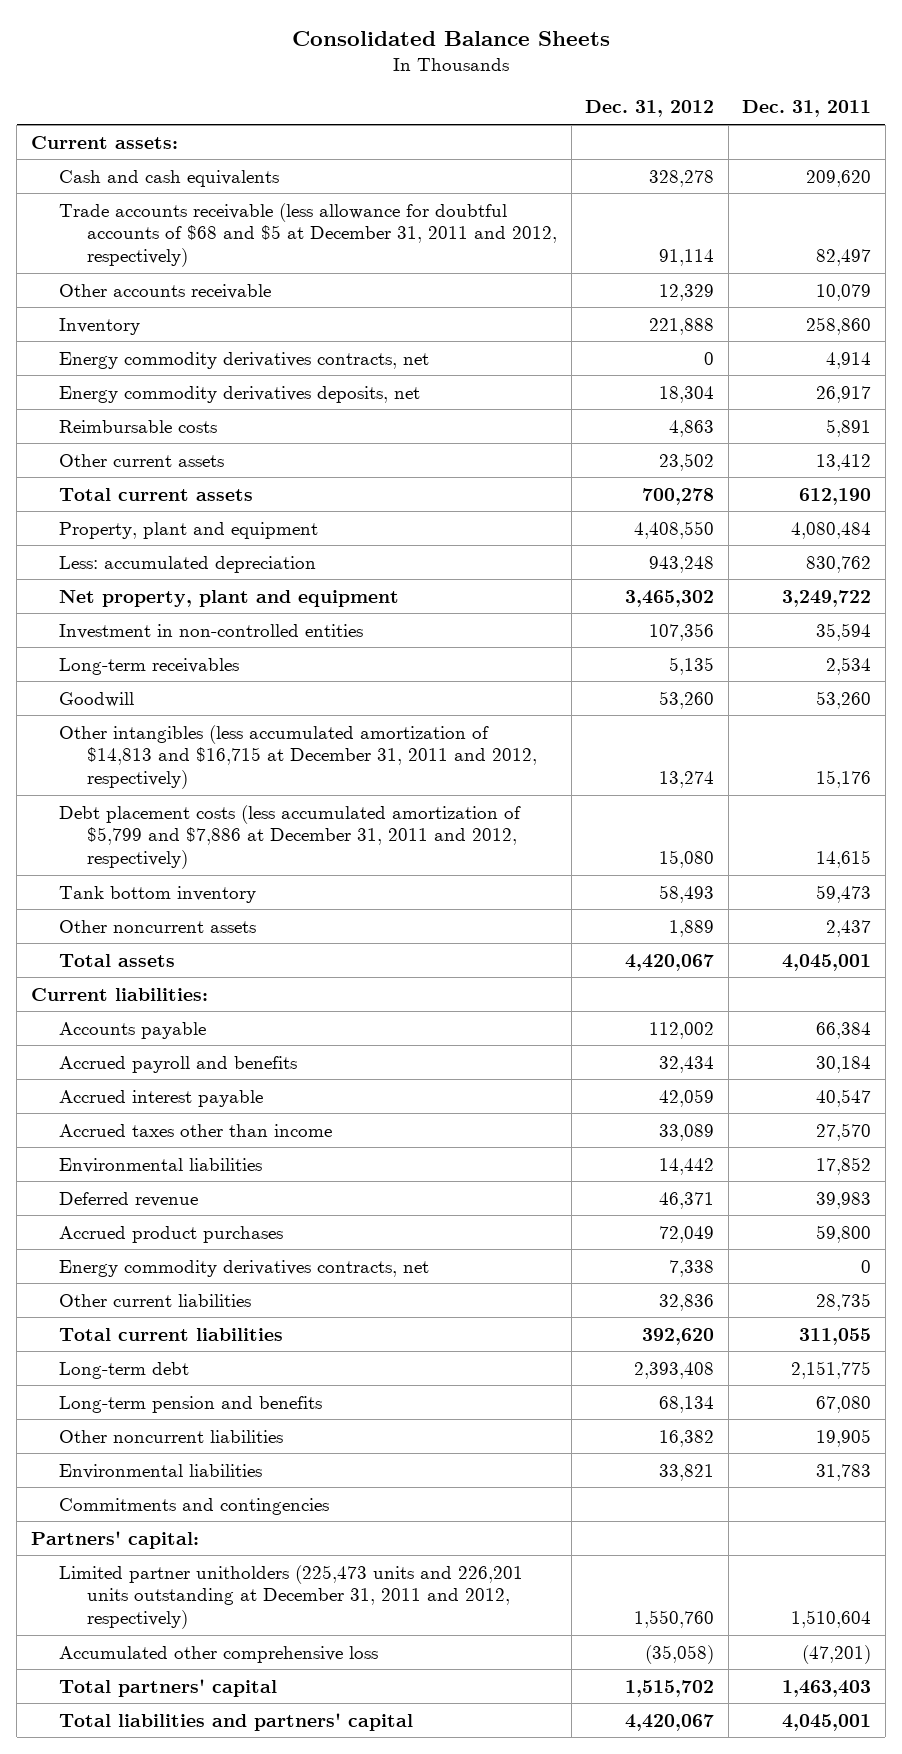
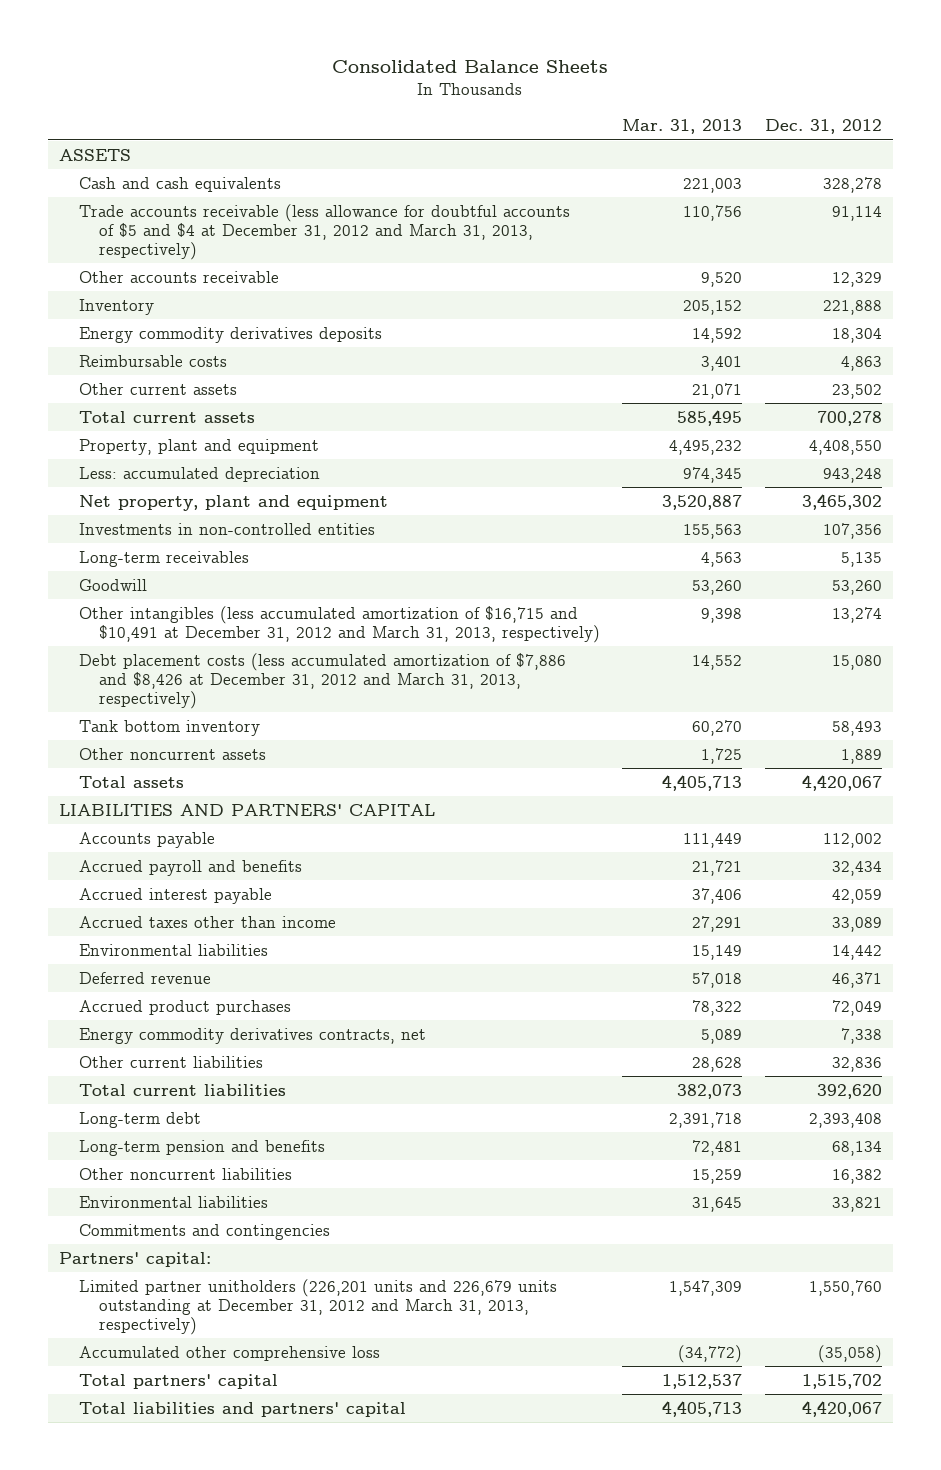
- | Dec. 31, 2012 | Dec. 31, 2011
+ | Mar. 31, 2013 | Dec. 31, 2012
- Current assets:
+ ASSETS
- Trade accounts receivable (less allowance for doubtful accounts of $68 and $5 at December 31, 2011 and 2012, respectively) | 91,114 | 82,497
+ Trade accounts receivable (less allowance for doubtful accounts of $5 and $4 at December 31, 2012 and March 31, 2013, respectively) | 110,756 | 91,114
- Energy commodity derivatives contracts, net | 0 | 4,914
- Energy commodity derivatives deposits, net | 18,304 | 26,917
+ Energy commodity derivatives deposits | 14,592 | 18,304
- Investment in non-controlled entities | 107,356 | 35,594
+ Investments in non-controlled entities | 155,563 | 107,356
- Other intangibles (less accumulated amortization of $14,813 and $16,715 at December 31, 2011 and 2012, respectively) | 13,274 | 15,176
- Debt placement costs (less accumulated amortization of $5,799 and $7,886 at December 31, 2011 and 2012, respectively) | 15,080 | 14,615
+ Other intangibles (less accumulated amortization of $16,715 and $10,491 at December 31, 2012 and March 31, 2013, respectively) | 9,398 | 13,274
+ Debt placement costs (less accumulated amortization of $7,886 and $8,426 at December 31, 2012 and March 31, 2013, respectively) | 14,552 | 15,080
- Current liabilities:
+ LIABILITIES AND PARTNERS' CAPITAL
- Limited partner unitholders (225,473 units and 226,201 units outstanding at December 31, 2011 and 2012, respectively) | 1,550,760 | 1,510,604
+ Limited partner unitholders (226,201 units and 226,679 units outstanding at December 31, 2012 and March 31, 2013, respectively) | 1,547,309 | 1,550,760

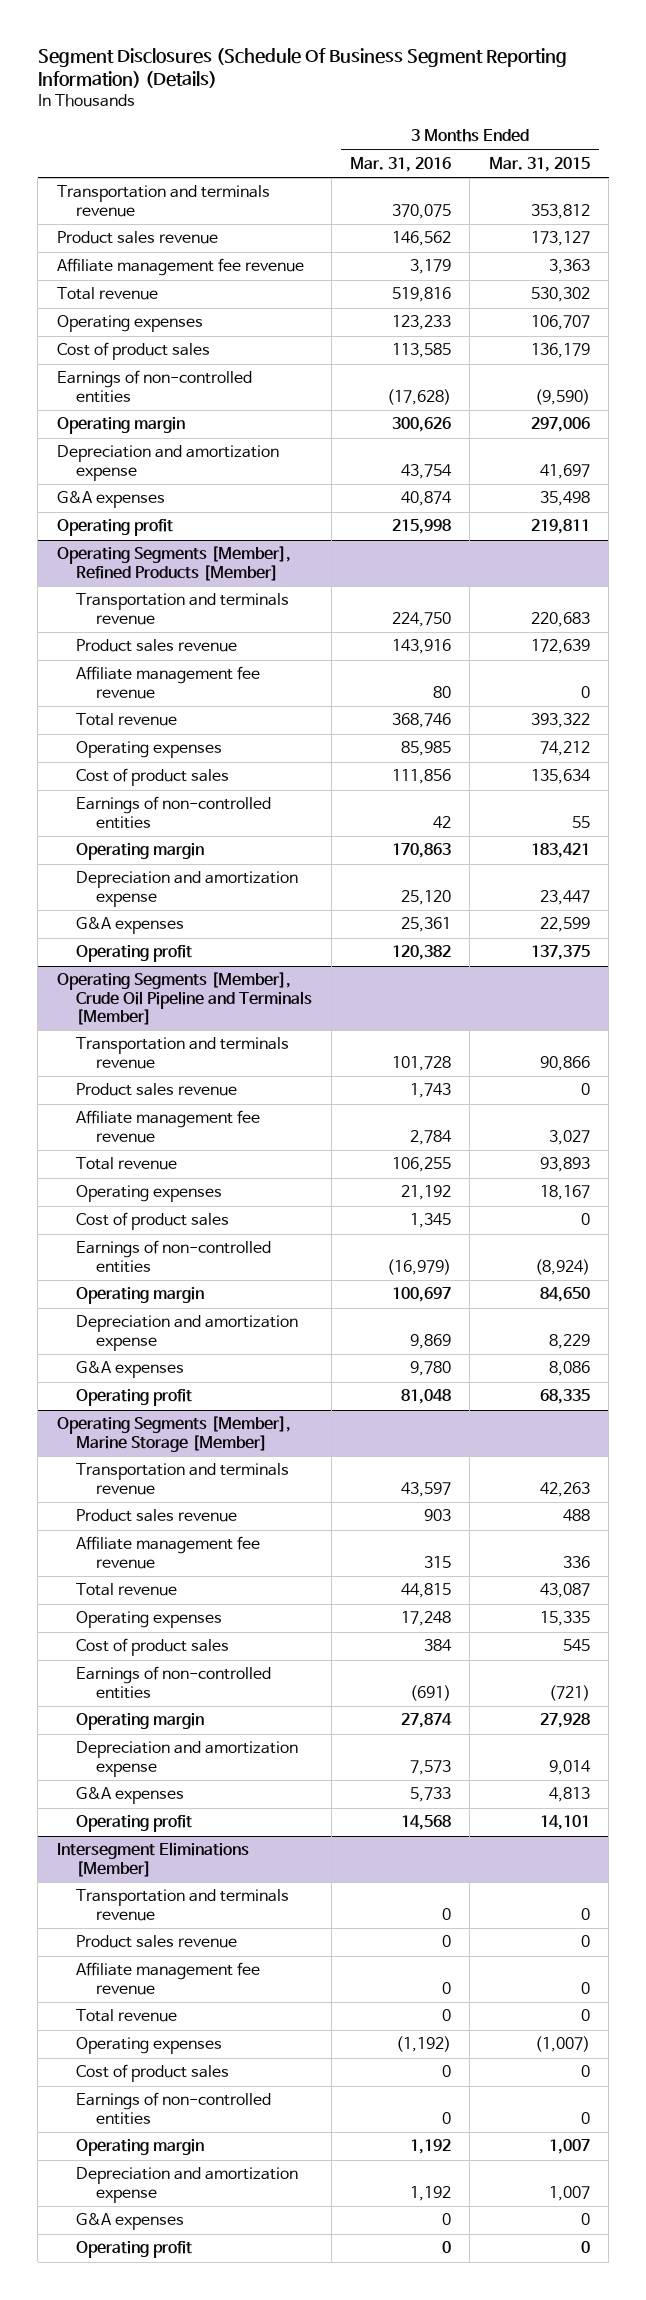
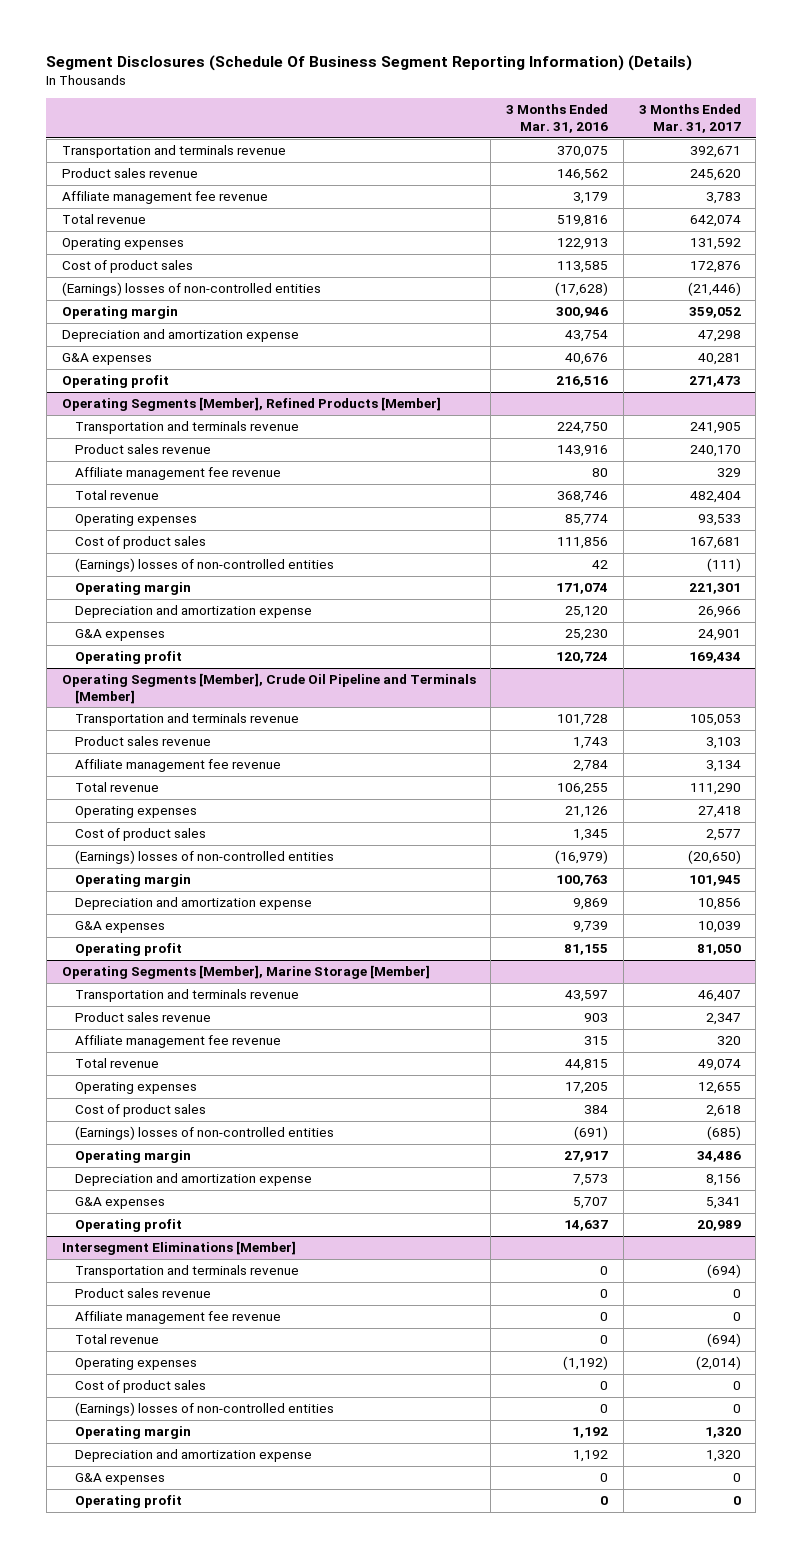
- | 3 Months Ended Mar. 31, 2016 | 3 Months Ended Mar. 31, 2015
+ | 3 Months Ended Mar. 31, 2016 | 3 Months Ended Mar. 31, 2017
- Operating expenses | 123,233 | 106,707
+ Operating expenses | 122,913 | 131,592
- Earnings of non-controlled entities | (17,628) | (9,590)
- Operating margin | 300,626 | 297,006
+ (Earnings) losses of non-controlled entities | (17,628) | (21,446)
+ Operating margin | 300,946 | 359,052
- G&A expenses | 40,874 | 35,498
- Operating profit | 215,998 | 219,811
+ G&A expenses | 40,676 | 40,281
+ Operating profit | 216,516 | 271,473
@ Operating Segments [Member], Refined Products [Member]
- Operating expenses | 85,985 | 74,212
+ Operating expenses | 85,774 | 93,533
- Earnings of non-controlled entities | 42 | 55
- Operating margin | 170,863 | 183,421
+ (Earnings) losses of non-controlled entities | 42 | (111)
+ Operating margin | 171,074 | 221,301
- G&A expenses | 25,361 | 22,599
- Operating profit | 120,382 | 137,375
+ G&A expenses | 25,230 | 24,901
+ Operating profit | 120,724 | 169,434
@ Operating Segments [Member], Crude Oil Pipeline and Terminals [Member]
- Operating expenses | 21,192 | 18,167
+ Operating expenses | 21,126 | 27,418
- Earnings of non-controlled entities | (16,979) | (8,924)
- Operating margin | 100,697 | 84,650
+ (Earnings) losses of non-controlled entities | (16,979) | (20,650)
+ Operating margin | 100,763 | 101,945
- G&A expenses | 9,780 | 8,086
- Operating profit | 81,048 | 68,335
+ G&A expenses | 9,739 | 10,039
+ Operating profit | 81,155 | 81,050
@ Operating Segments [Member], Marine Storage [Member]
- Operating expenses | 17,248 | 15,335
+ Operating expenses | 17,205 | 12,655
- Earnings of non-controlled entities | (691) | (721)
- Operating margin | 27,874 | 27,928
+ (Earnings) losses of non-controlled entities | (691) | (685)
+ Operating margin | 27,917 | 34,486
- G&A expenses | 5,733 | 4,813
- Operating profit | 14,568 | 14,101
+ G&A expenses | 5,707 | 5,341
+ Operating profit | 14,637 | 20,989
@ Intersegment Eliminations [Member]
- Earnings of non-controlled entities | 0 | 0
+ (Earnings) losses of non-controlled entities | 0 | 0

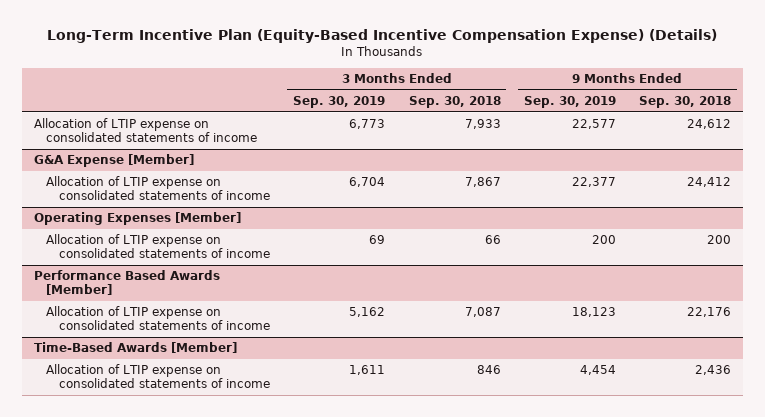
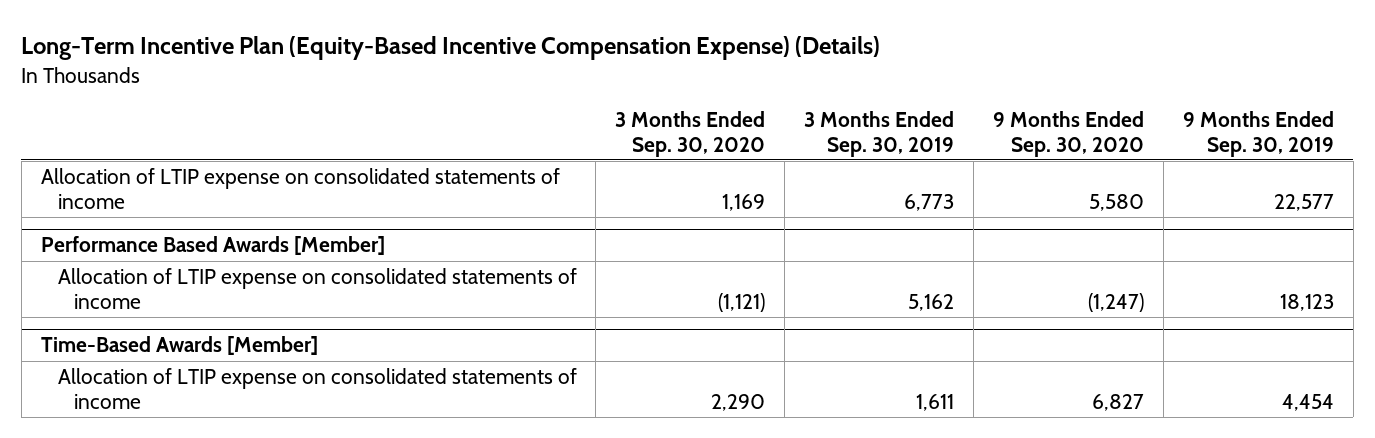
- | 3 Months Ended Sep. 30, 2019 | 3 Months Ended Sep. 30, 2018 | 9 Months Ended Sep. 30, 2019 | 9 Months Ended Sep. 30, 2018
+ | 3 Months Ended Sep. 30, 2020 | 3 Months Ended Sep. 30, 2019 | 9 Months Ended Sep. 30, 2020 | 9 Months Ended Sep. 30, 2019
- G&A Expense [Member]
- Allocation of LTIP expense on consolidated statements of income | 6,704 | 7,867 | 22,377 | 24,412
- Operating Expenses [Member]
- Allocation of LTIP expense on consolidated statements of income | 69 | 66 | 200 | 200

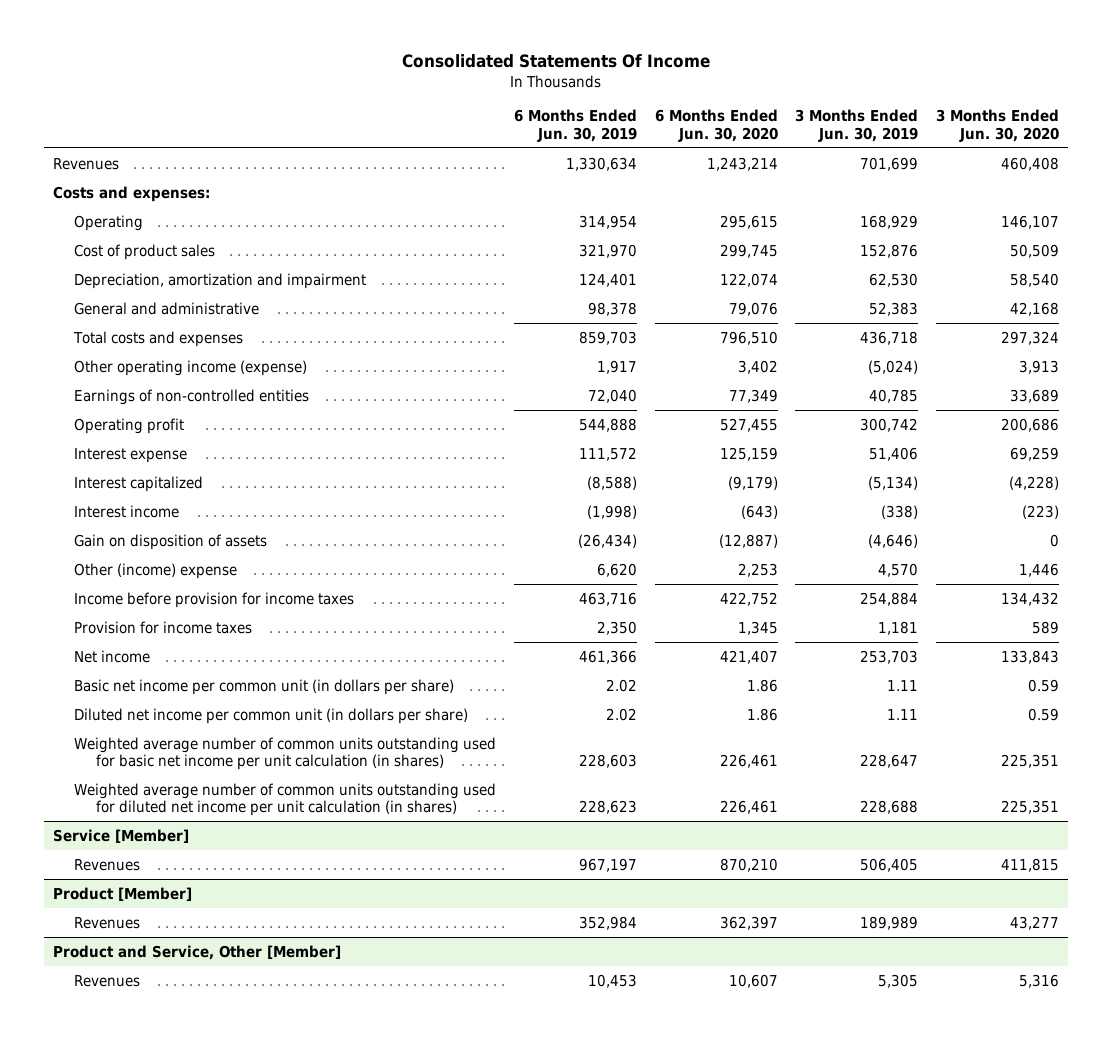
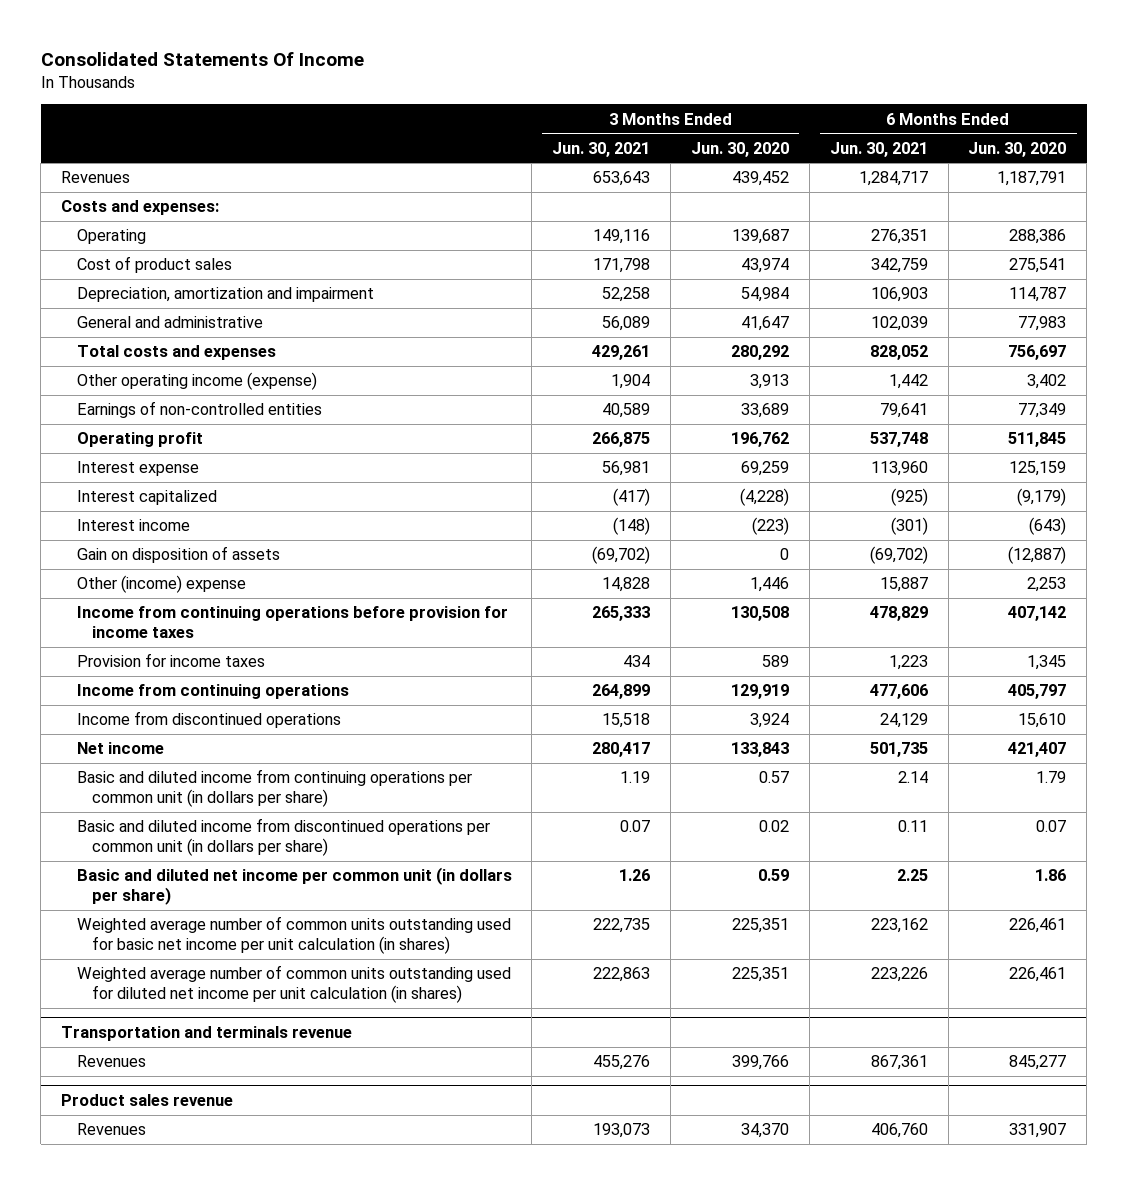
- | 6 Months Ended Jun. 30, 2019 | 6 Months Ended Jun. 30, 2020 | 3 Months Ended Jun. 30, 2019 | 3 Months Ended Jun. 30, 2020
+ | 3 Months Ended Jun. 30, 2021 | 3 Months Ended Jun. 30, 2020 | 6 Months Ended Jun. 30, 2021 | 6 Months Ended Jun. 30, 2020
- Revenues | 1,330,634 | 1,243,214 | 701,699 | 460,408
+ Revenues | 653,643 | 439,452 | 1,284,717 | 1,187,791
- Operating | 314,954 | 295,615 | 168,929 | 146,107
- Cost of product sales | 321,970 | 299,745 | 152,876 | 50,509
- Depreciation, amortization and impairment | 124,401 | 122,074 | 62,530 | 58,540
- General and administrative | 98,378 | 79,076 | 52,383 | 42,168
- Total costs and expenses | 859,703 | 796,510 | 436,718 | 297,324
+ Operating | 149,116 | 139,687 | 276,351 | 288,386
+ Cost of product sales | 171,798 | 43,974 | 342,759 | 275,541
+ Depreciation, amortization and impairment | 52,258 | 54,984 | 106,903 | 114,787
+ General and administrative | 56,089 | 41,647 | 102,039 | 77,983
+ Total costs and expenses | 429,261 | 280,292 | 828,052 | 756,697
- Operating profit | 544,888 | 527,455 | 300,742 | 200,686
+ Operating profit | 266,875 | 196,762 | 537,748 | 511,845
- Income before provision for income taxes | 463,716 | 422,752 | 254,884 | 134,432
+ Income from continuing operations before provision for income taxes | 265,333 | 130,508 | 478,829 | 407,142
+ Income from continuing operations | 264,899 | 129,919 | 477,606 | 405,797
+ Income from discontinued operations | 15,518 | 3,924 | 24,129 | 15,610
- Basic net income per common unit (in dollars per share) | 2.02 | 1.86 | 1.11 | 0.59
- Diluted net income per common unit (in dollars per share) | 2.02 | 1.86 | 1.11 | 0.59
+ Basic and diluted income from continuing operations per common unit (in dollars per share) | 1.19 | 0.57 | 2.14 | 1.79
+ Basic and diluted income from discontinued operations per common unit (in dollars per share) | 0.07 | 0.02 | 0.11 | 0.07
+ Basic and diluted net income per common unit (in dollars per share) | 1.26 | 0.59 | 2.25 | 1.86
- Service [Member]
- Revenues | 967,197 | 870,210 | 506,405 | 411,815
- Product [Member]
- Revenues | 352,984 | 362,397 | 189,989 | 43,277
- Product and Service, Other [Member]
- Revenues | 10,453 | 10,607 | 5,305 | 5,316
+ Transportation and terminals revenue
+ Revenues | 455,276 | 399,766 | 867,361 | 845,277
+ Product sales revenue
+ Revenues | 193,073 | 34,370 | 406,760 | 331,907

